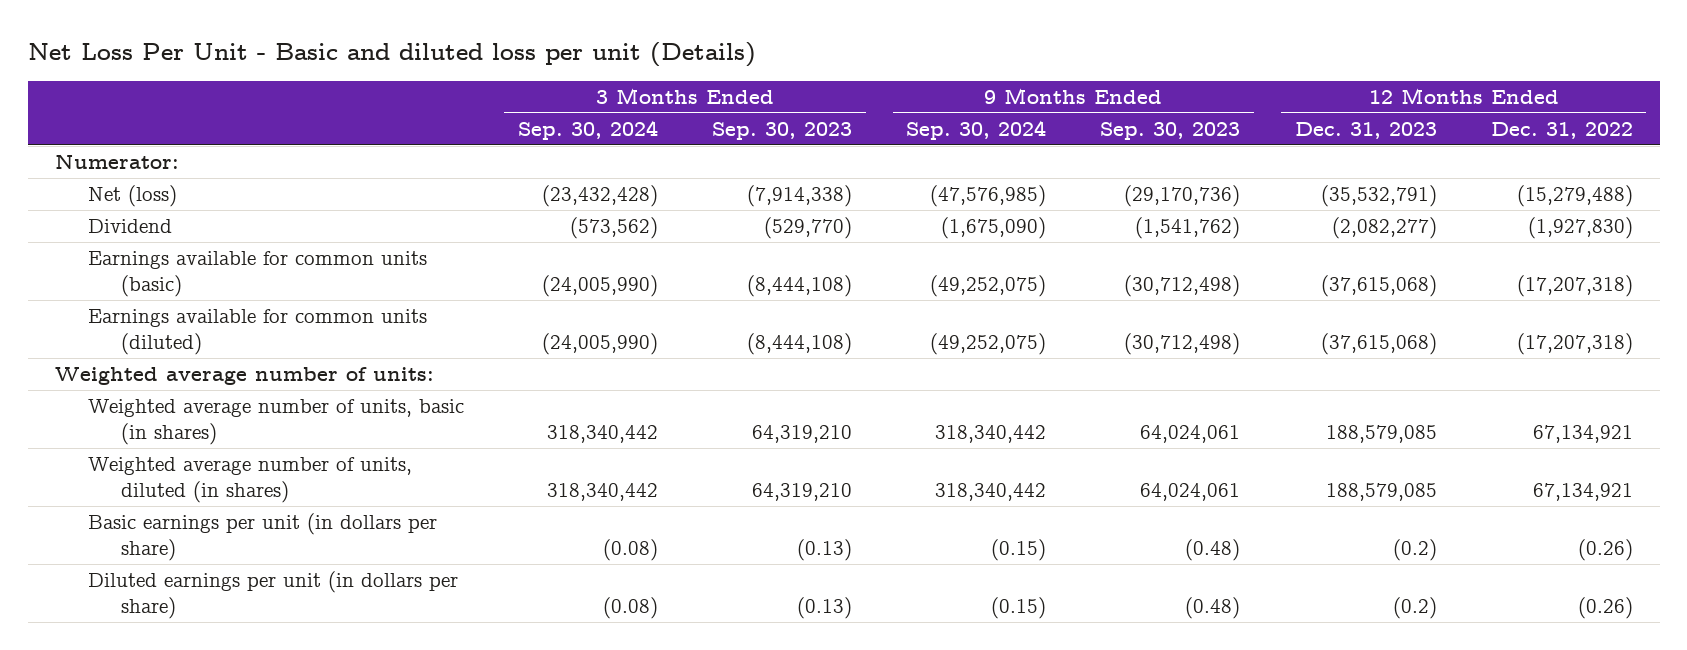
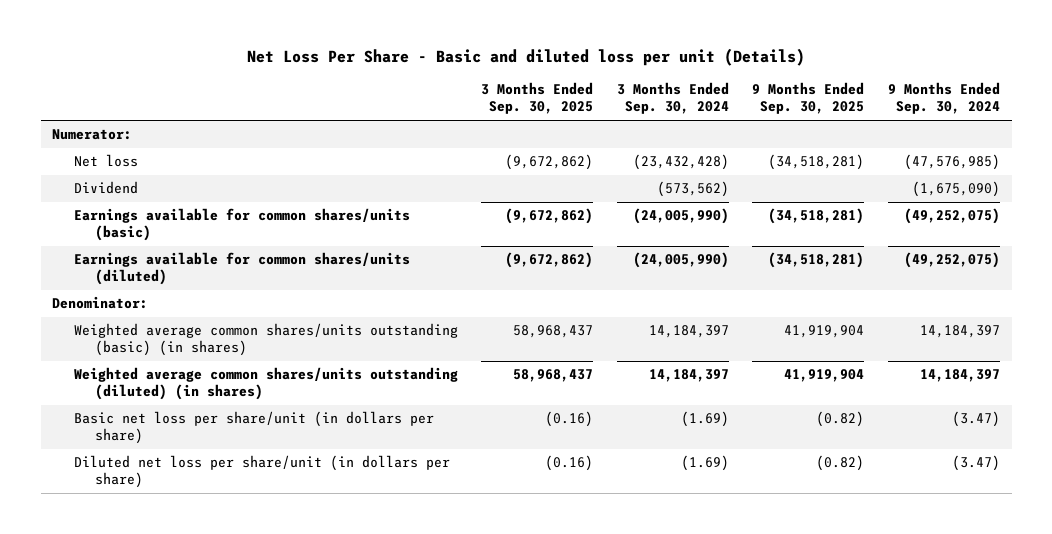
- Net Loss Per Unit - Basic and diluted loss per unit (Details)
+ Net Loss Per Share - Basic and diluted loss per unit (Details)
- | 3 Months Ended Sep. 30, 2024 | 3 Months Ended Sep. 30, 2023 | 9 Months Ended Sep. 30, 2024 | 9 Months Ended Sep. 30, 2023 | 12 Months Ended Dec. 31, 2023 | 12 Months Ended Dec. 31, 2022
+ | 3 Months Ended Sep. 30, 2025 | 3 Months Ended Sep. 30, 2024 | 9 Months Ended Sep. 30, 2025 | 9 Months Ended Sep. 30, 2024
- Net (loss) | (23,432,428) | (7,914,338) | (47,576,985) | (29,170,736) | (35,532,791) | (15,279,488)
+ Net loss | (9,672,862) | (23,432,428) | (34,518,281) | (47,576,985)
- Earnings available for common units (basic) | (24,005,990) | (8,444,108) | (49,252,075) | (30,712,498) | (37,615,068) | (17,207,318)
- Earnings available for common units (diluted) | (24,005,990) | (8,444,108) | (49,252,075) | (30,712,498) | (37,615,068) | (17,207,318)
- Weighted average number of units:
- Weighted average number of units, basic (in shares) | 318,340,442 | 64,319,210 | 318,340,442 | 64,024,061 | 188,579,085 | 67,134,921
- Weighted average number of units, diluted (in shares) | 318,340,442 | 64,319,210 | 318,340,442 | 64,024,061 | 188,579,085 | 67,134,921
- Basic earnings per unit (in dollars per share) | (0.08) | (0.13) | (0.15) | (0.48) | (0.2) | (0.26)
- Diluted earnings per unit (in dollars per share) | (0.08) | (0.13) | (0.15) | (0.48) | (0.2) | (0.26)
+ Earnings available for common shares/units (basic) | (9,672,862) | (24,005,990) | (34,518,281) | (49,252,075)
+ Earnings available for common shares/units (diluted) | (9,672,862) | (24,005,990) | (34,518,281) | (49,252,075)
+ Denominator:
+ Weighted average common shares/units outstanding (basic) (in shares) | 58,968,437 | 14,184,397 | 41,919,904 | 14,184,397
+ Weighted average common shares/units outstanding (diluted) (in shares) | 58,968,437 | 14,184,397 | 41,919,904 | 14,184,397
+ Basic net loss per share/unit (in dollars per share) | (0.16) | (1.69) | (0.82) | (3.47)
+ Diluted net loss per share/unit (in dollars per share) | (0.16) | (1.69) | (0.82) | (3.47)

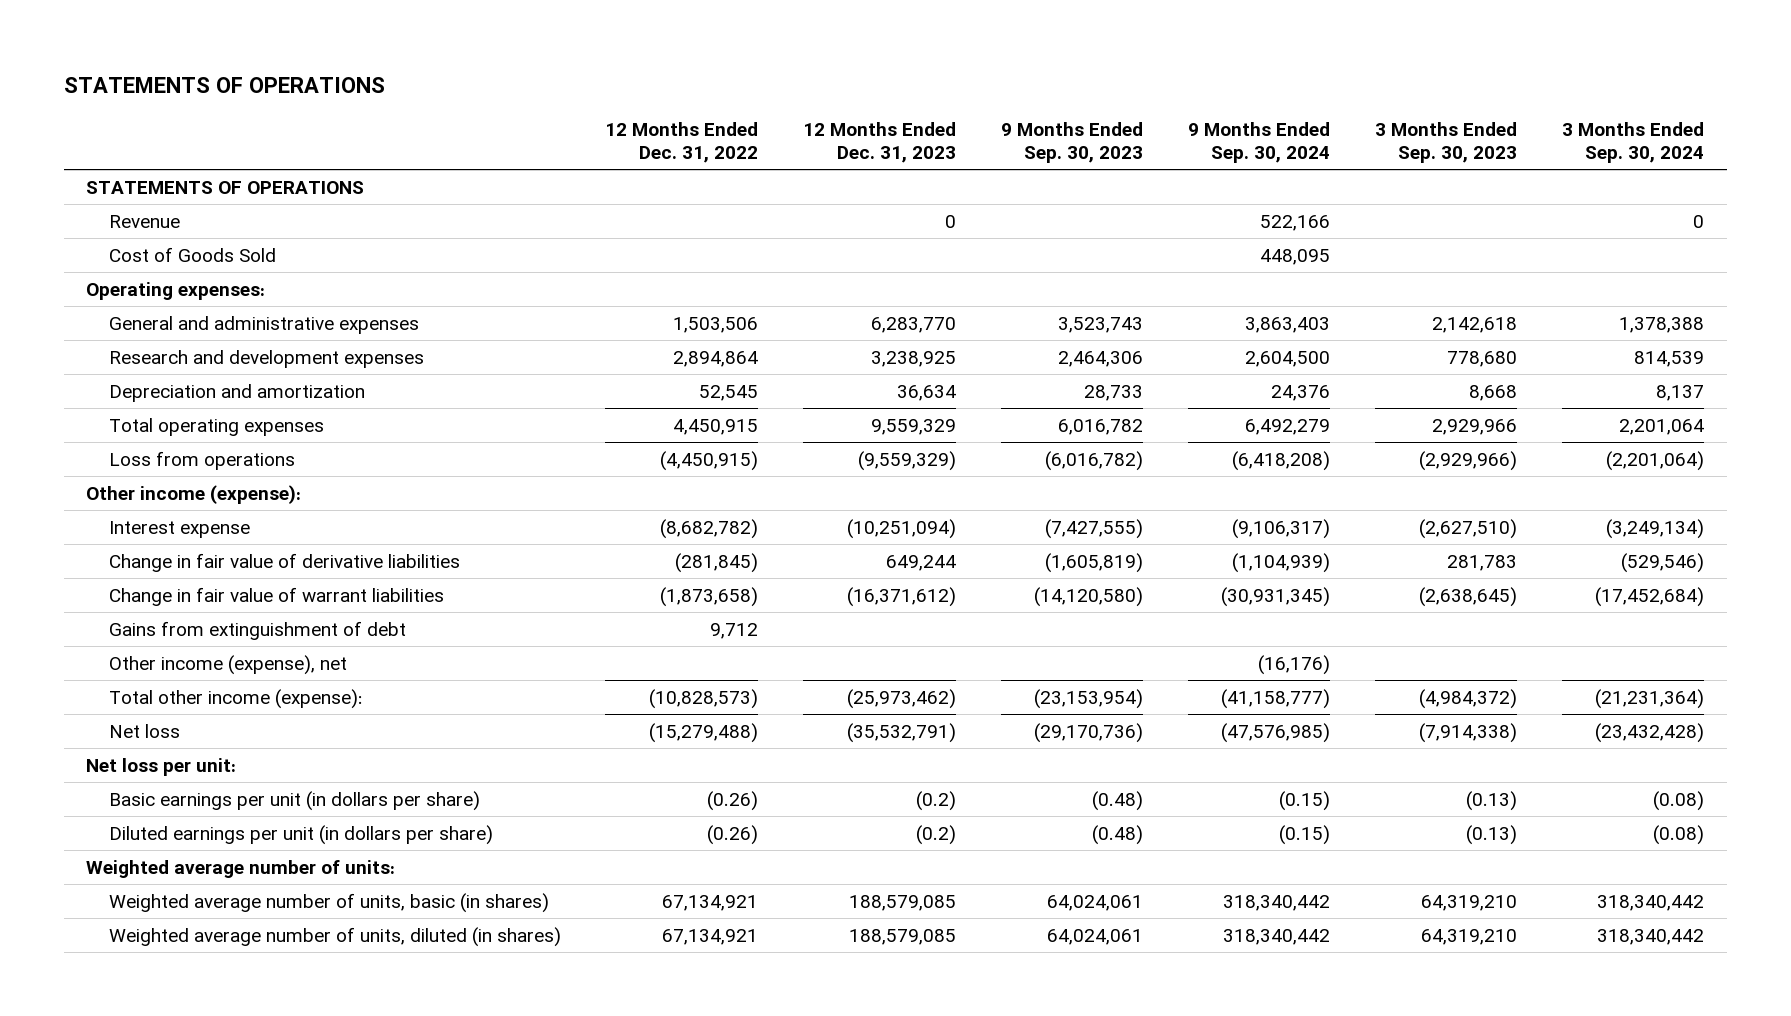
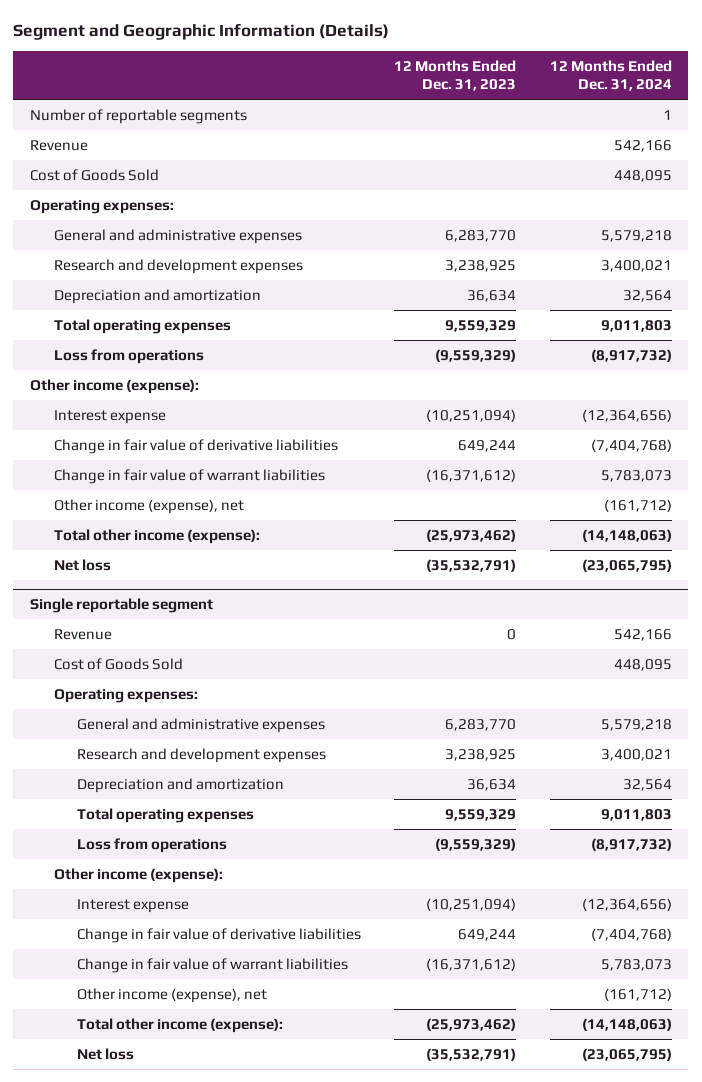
- STATEMENTS OF OPERATIONS
+ Segment and Geographic Information (Details)
- | 12 Months Ended Dec. 31, 2022 | 12 Months Ended Dec. 31, 2023 | 9 Months Ended Sep. 30, 2023 | 9 Months Ended Sep. 30, 2024 | 3 Months Ended Sep. 30, 2023 | 3 Months Ended Sep. 30, 2024
+ | 12 Months Ended Dec. 31, 2023 | 12 Months Ended Dec. 31, 2024
- STATEMENTS OF OPERATIONS
+ Number of reportable segments | | 1
+ Revenue | | 542,166
+ Cost of Goods Sold | | 448,095
+ Operating expenses:
+ General and administrative expenses | 6,283,770 | 5,579,218
+ Research and development expenses | 3,238,925 | 3,400,021
+ Depreciation and amortization | 36,634 | 32,564
+ Total operating expenses | 9,559,329 | 9,011,803
+ Loss from operations | (9,559,329) | (8,917,732)
+ Other income (expense):
+ Interest expense | (10,251,094) | (12,364,656)
+ Change in fair value of derivative liabilities | 649,244 | (7,404,768)
+ Change in fair value of warrant liabilities | (16,371,612) | 5,783,073
+ Other income (expense), net | | (161,712)
+ Total other income (expense): | (25,973,462) | (14,148,063)
+ Net loss | (35,532,791) | (23,065,795)
+ Single reportable segment
- Gains from extinguishment of debt | 9,712 | | | | |
- Net loss per unit:
- Basic earnings per unit (in dollars per share) | (0.26) | (0.2) | (0.48) | (0.15) | (0.13) | (0.08)
- Diluted earnings per unit (in dollars per share) | (0.26) | (0.2) | (0.48) | (0.15) | (0.13) | (0.08)
- Weighted average number of units:
- Weighted average number of units, basic (in shares) | 67,134,921 | 188,579,085 | 64,024,061 | 318,340,442 | 64,319,210 | 318,340,442
- Weighted average number of units, diluted (in shares) | 67,134,921 | 188,579,085 | 64,024,061 | 318,340,442 | 64,319,210 | 318,340,442

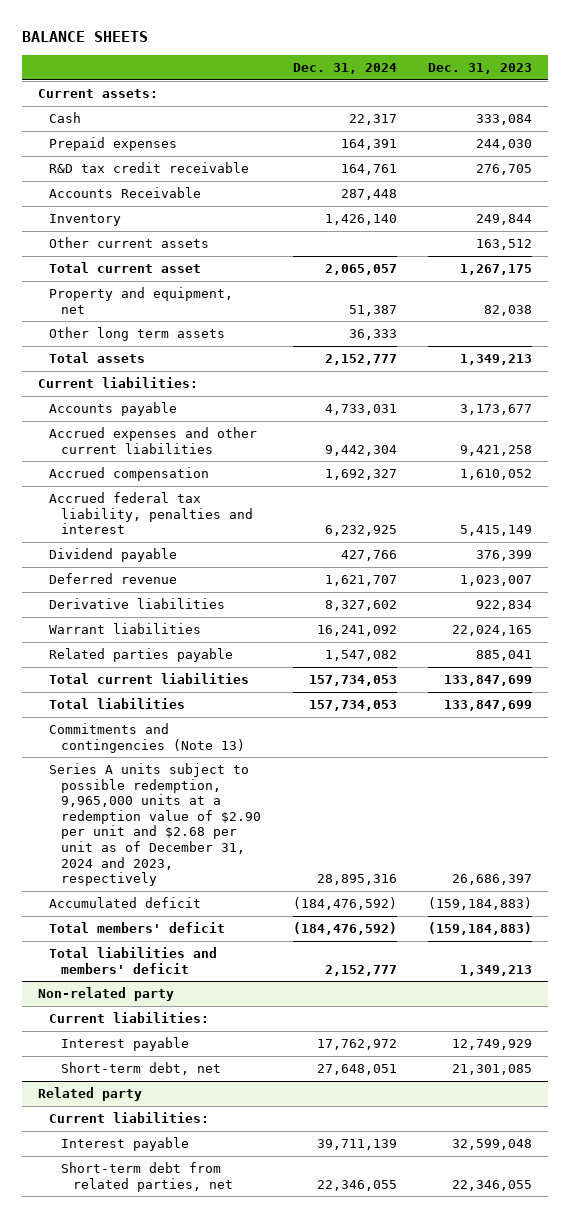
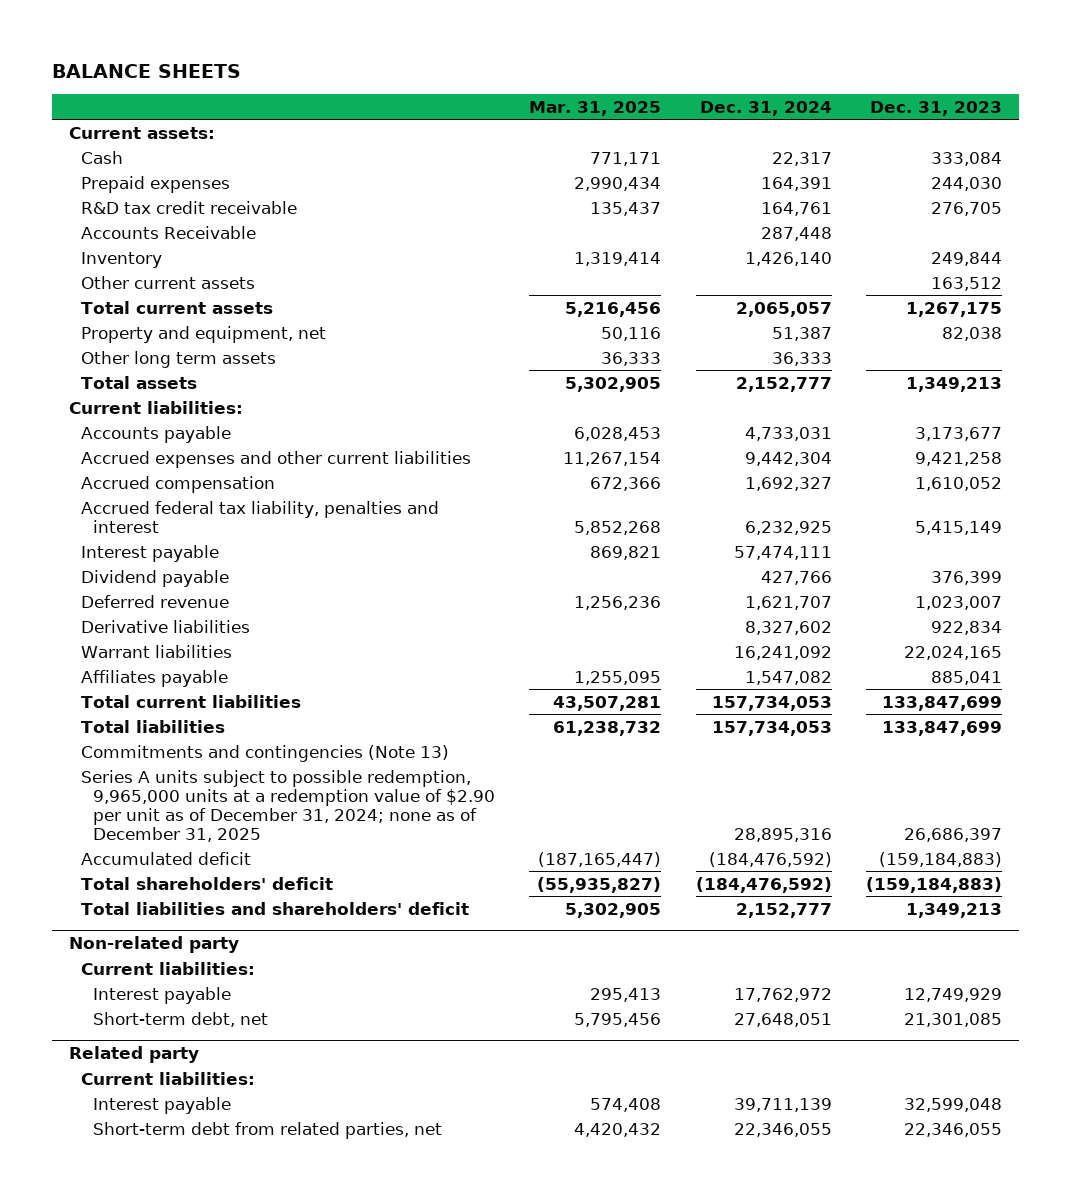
- | Dec. 31, 2024 | Dec. 31, 2023
+ | Mar. 31, 2025 | Dec. 31, 2024 | Dec. 31, 2023
- Total current asset | 2,065,057 | 1,267,175
+ Total current assets | 5,216,456 | 2,065,057 | 1,267,175
+ Interest payable | 869,821 | 57,474,111 |
- Related parties payable | 1,547,082 | 885,041
+ Affiliates payable | 1,255,095 | 1,547,082 | 885,041
- Series A units subject to possible redemption, 9,965,000 units at a redemption value of $2.90 per unit and $2.68 per unit as of December 31, 2024 and 2023, respectively | 28,895,316 | 26,686,397
+ Series A units subject to possible redemption, 9,965,000 units at a redemption value of $2.90 per unit as of December 31, 2024; none as of December 31, 2025 | | 28,895,316 | 26,686,397
- Total members' deficit | (184,476,592) | (159,184,883)
- Total liabilities and members' deficit | 2,152,777 | 1,349,213
+ Total shareholders' deficit | (55,935,827) | (184,476,592) | (159,184,883)
+ Total liabilities and shareholders' deficit | 5,302,905 | 2,152,777 | 1,349,213

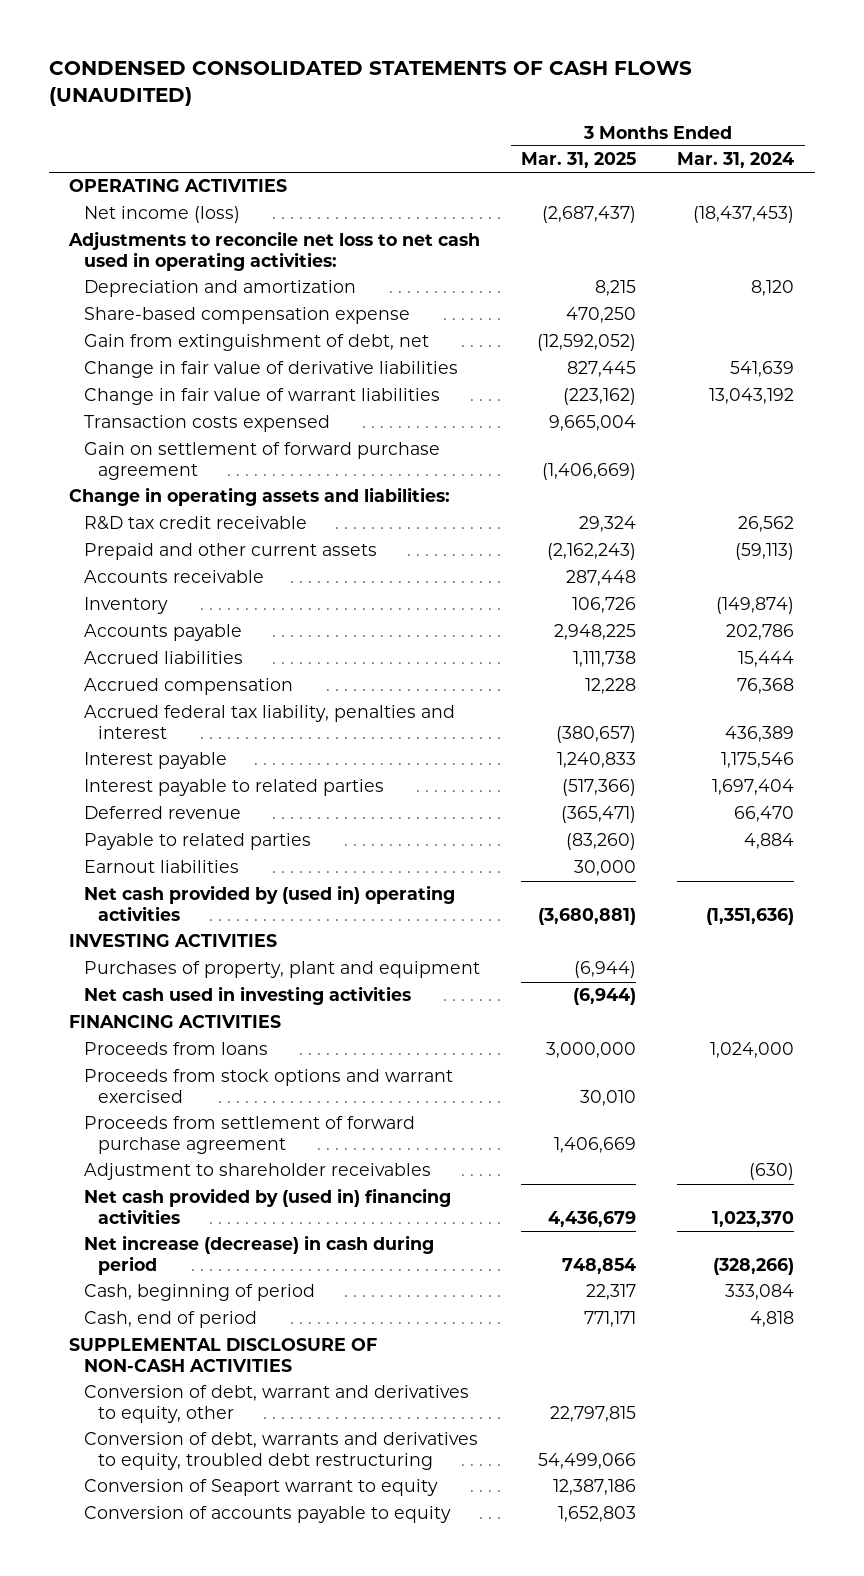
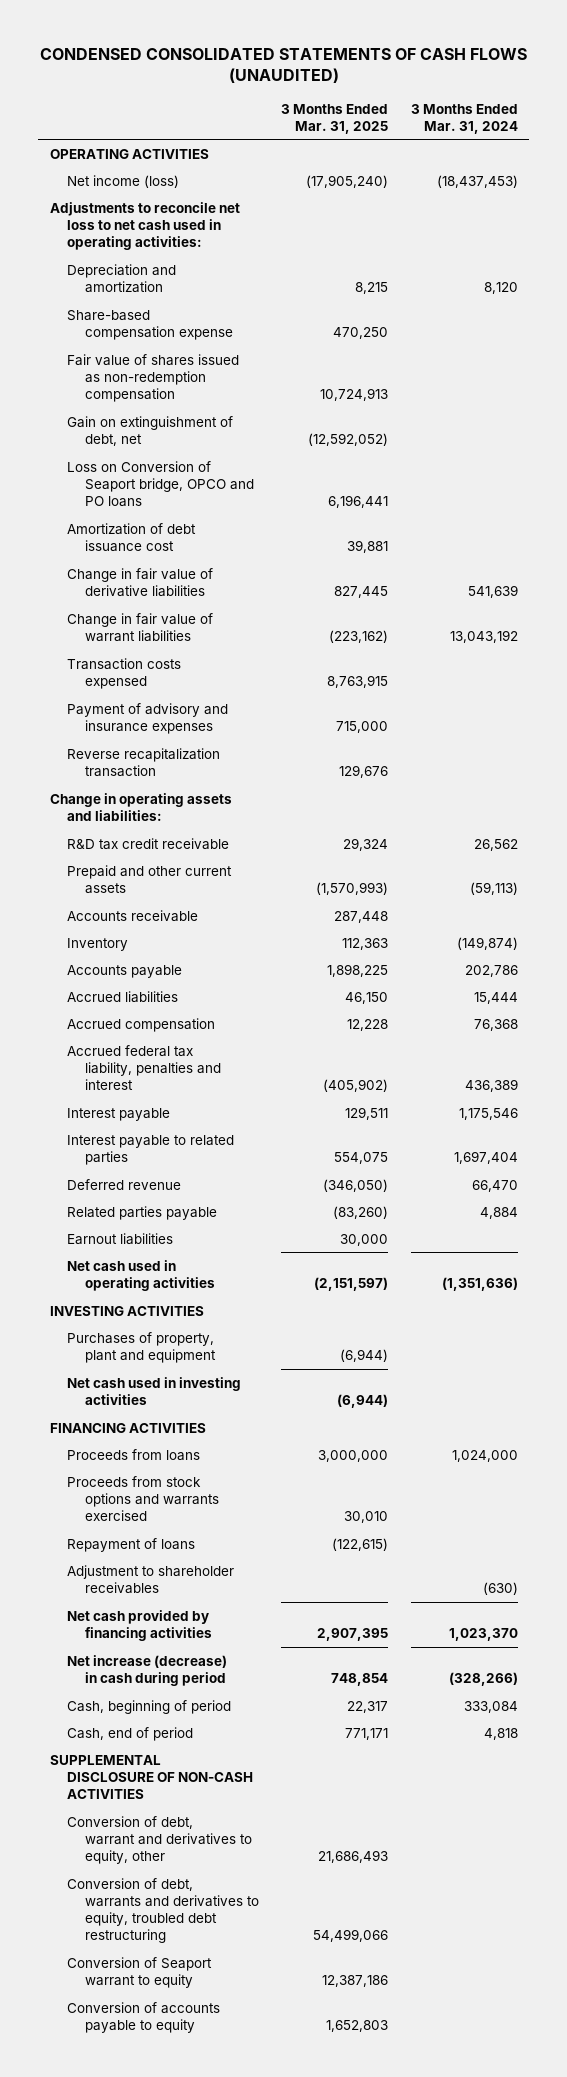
- Net income (loss) | (2,687,437) | (18,437,453)
+ Net income (loss) | (17,905,240) | (18,437,453)
- Gain from extinguishment of debt, net | (12,592,052) |
+ Fair value of shares issued as non-redemption compensation | 10,724,913 |
+ Gain on extinguishment of debt, net | (12,592,052) |
+ Loss on Conversion of Seaport bridge, OPCO and PO loans | 6,196,441 |
+ Amortization of debt issuance cost | 39,881 |
- Transaction costs expensed | 9,665,004 |
- Gain on settlement of forward purchase agreement | (1,406,669) |
+ Transaction costs expensed | 8,763,915 |
+ Payment of advisory and insurance expenses | 715,000 |
+ Reverse recapitalization transaction | 129,676 |
- Prepaid and other current assets | (2,162,243) | (59,113)
+ Prepaid and other current assets | (1,570,993) | (59,113)
- Inventory | 106,726 | (149,874)
- Accounts payable | 2,948,225 | 202,786
- Accrued liabilities | 1,111,738 | 15,444
+ Inventory | 112,363 | (149,874)
+ Accounts payable | 1,898,225 | 202,786
+ Accrued liabilities | 46,150 | 15,444
- Accrued federal tax liability, penalties and interest | (380,657) | 436,389
- Interest payable | 1,240,833 | 1,175,546
- Interest payable to related parties | (517,366) | 1,697,404
- Deferred revenue | (365,471) | 66,470
- Payable to related parties | (83,260) | 4,884
+ Accrued federal tax liability, penalties and interest | (405,902) | 436,389
+ Interest payable | 129,511 | 1,175,546
+ Interest payable to related parties | 554,075 | 1,697,404
+ Deferred revenue | (346,050) | 66,470
+ Related parties payable | (83,260) | 4,884
- Net cash provided by (used in) operating activities | (3,680,881) | (1,351,636)
+ Net cash used in operating activities | (2,151,597) | (1,351,636)
- Proceeds from stock options and warrant exercised | 30,010 |
- Proceeds from settlement of forward purchase agreement | 1,406,669 |
+ Proceeds from stock options and warrants exercised | 30,010 |
+ Repayment of loans | (122,615) |
- Net cash provided by (used in) financing activities | 4,436,679 | 1,023,370
+ Net cash provided by financing activities | 2,907,395 | 1,023,370
- Conversion of debt, warrant and derivatives to equity, other | 22,797,815 |
+ Conversion of debt, warrant and derivatives to equity, other | 21,686,493 |

